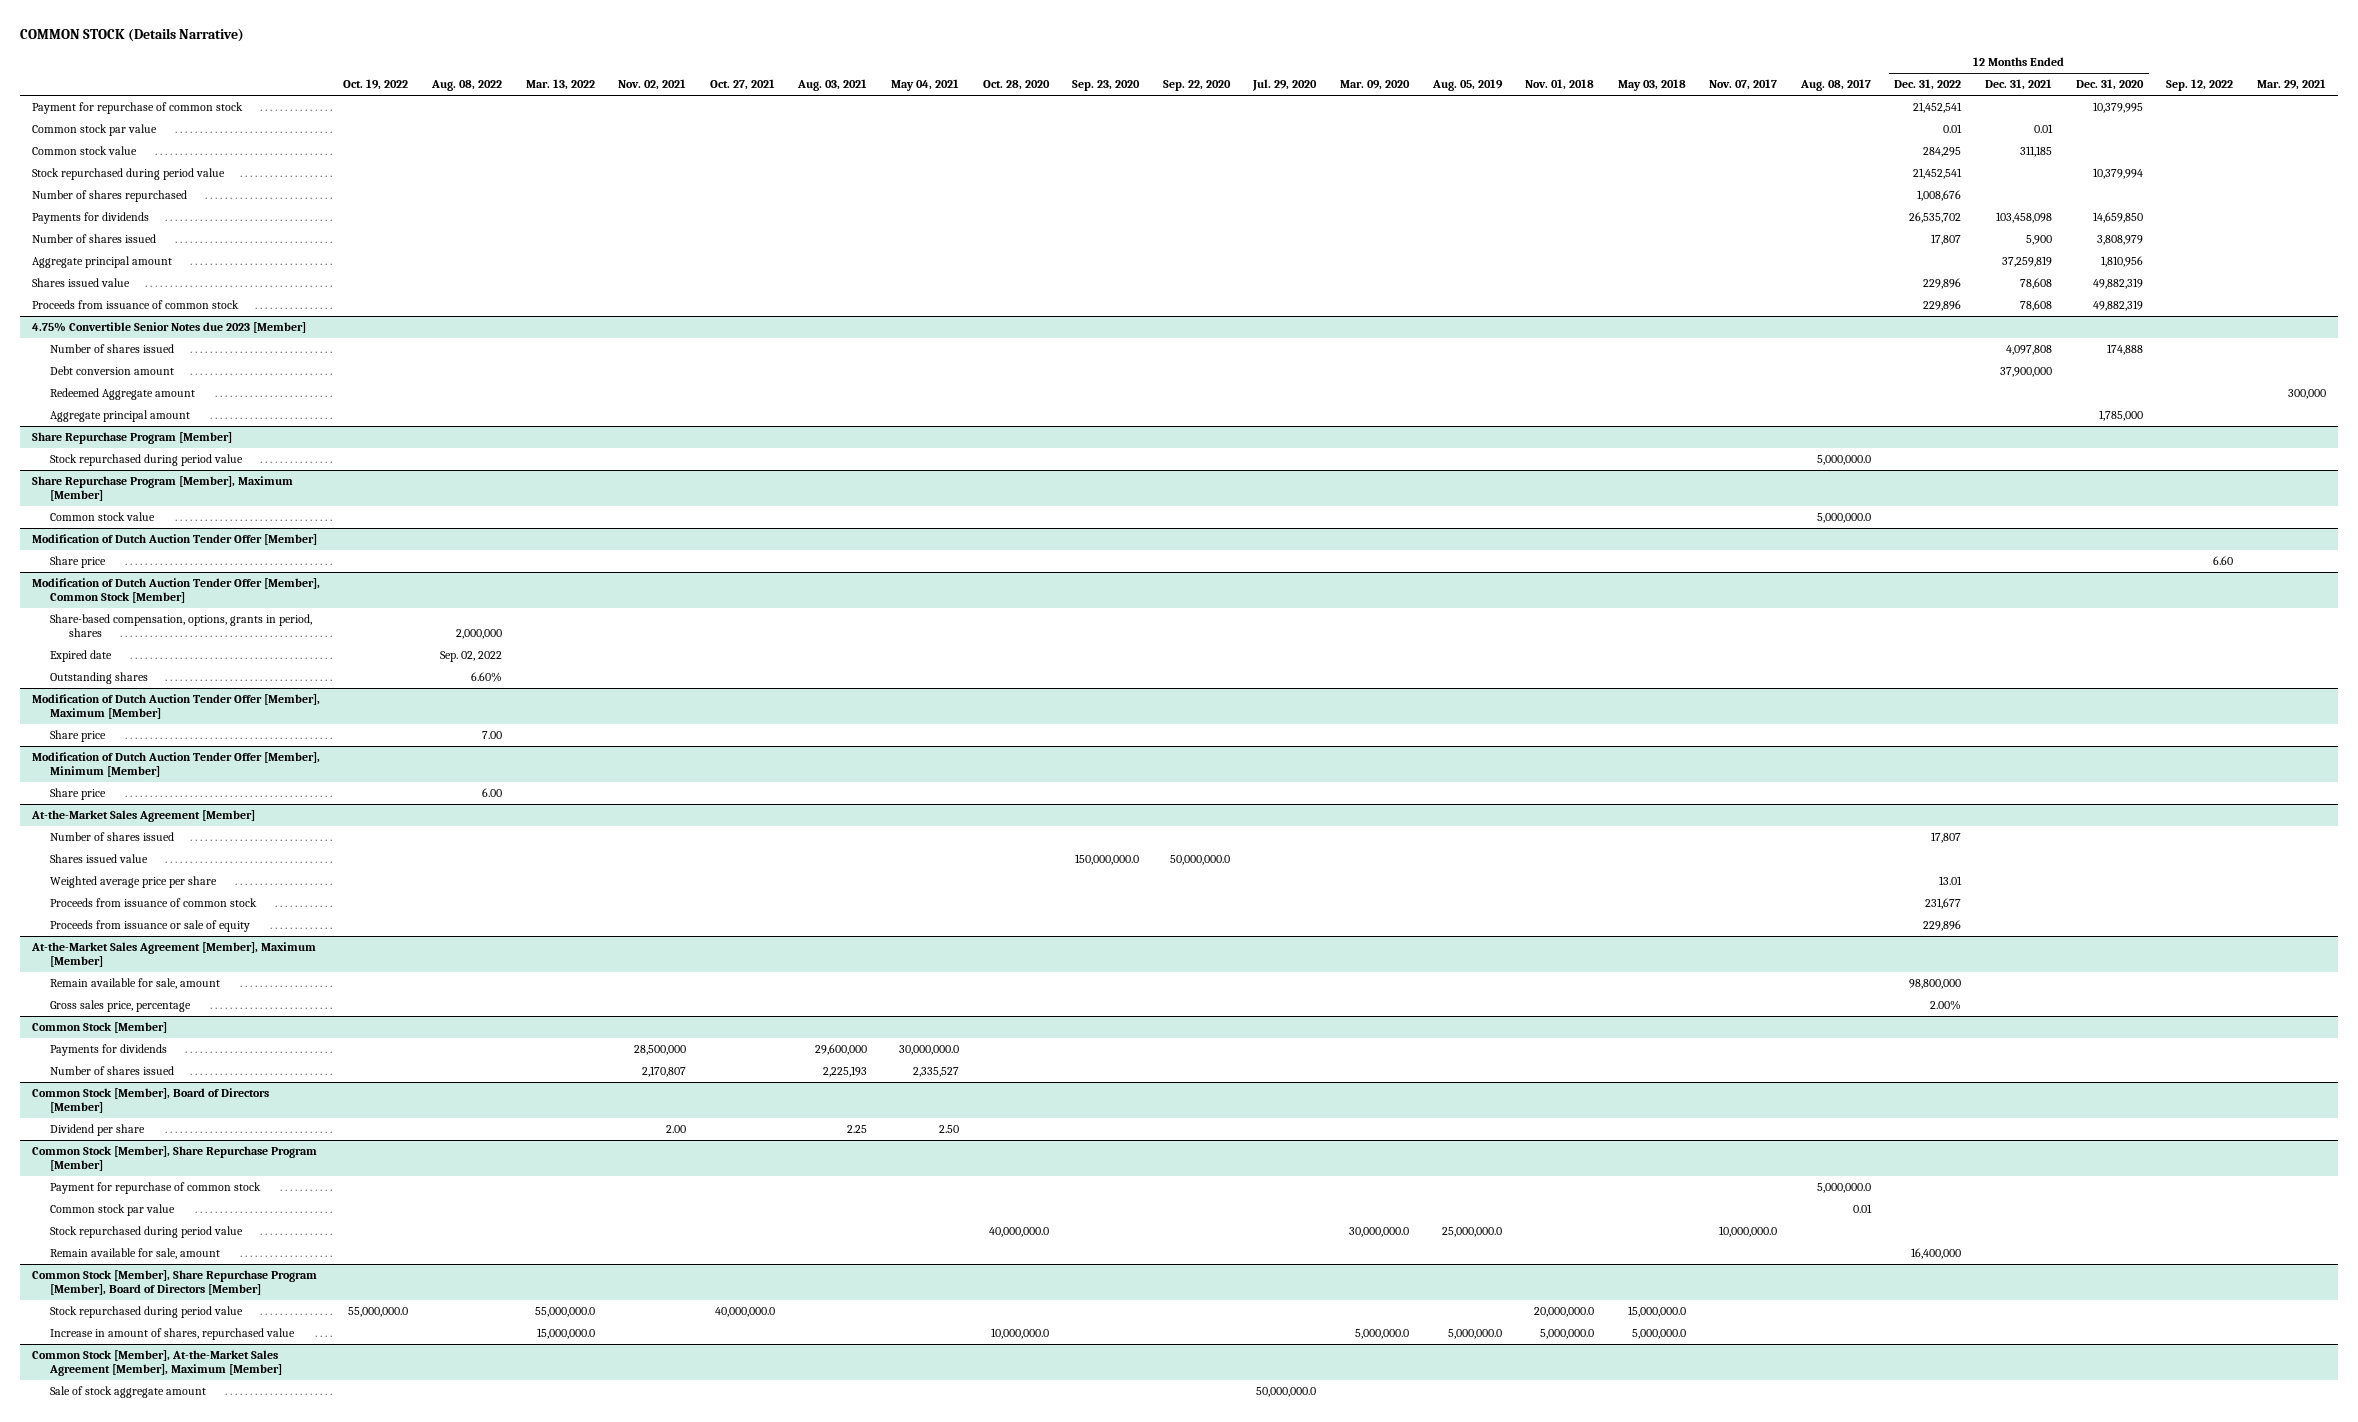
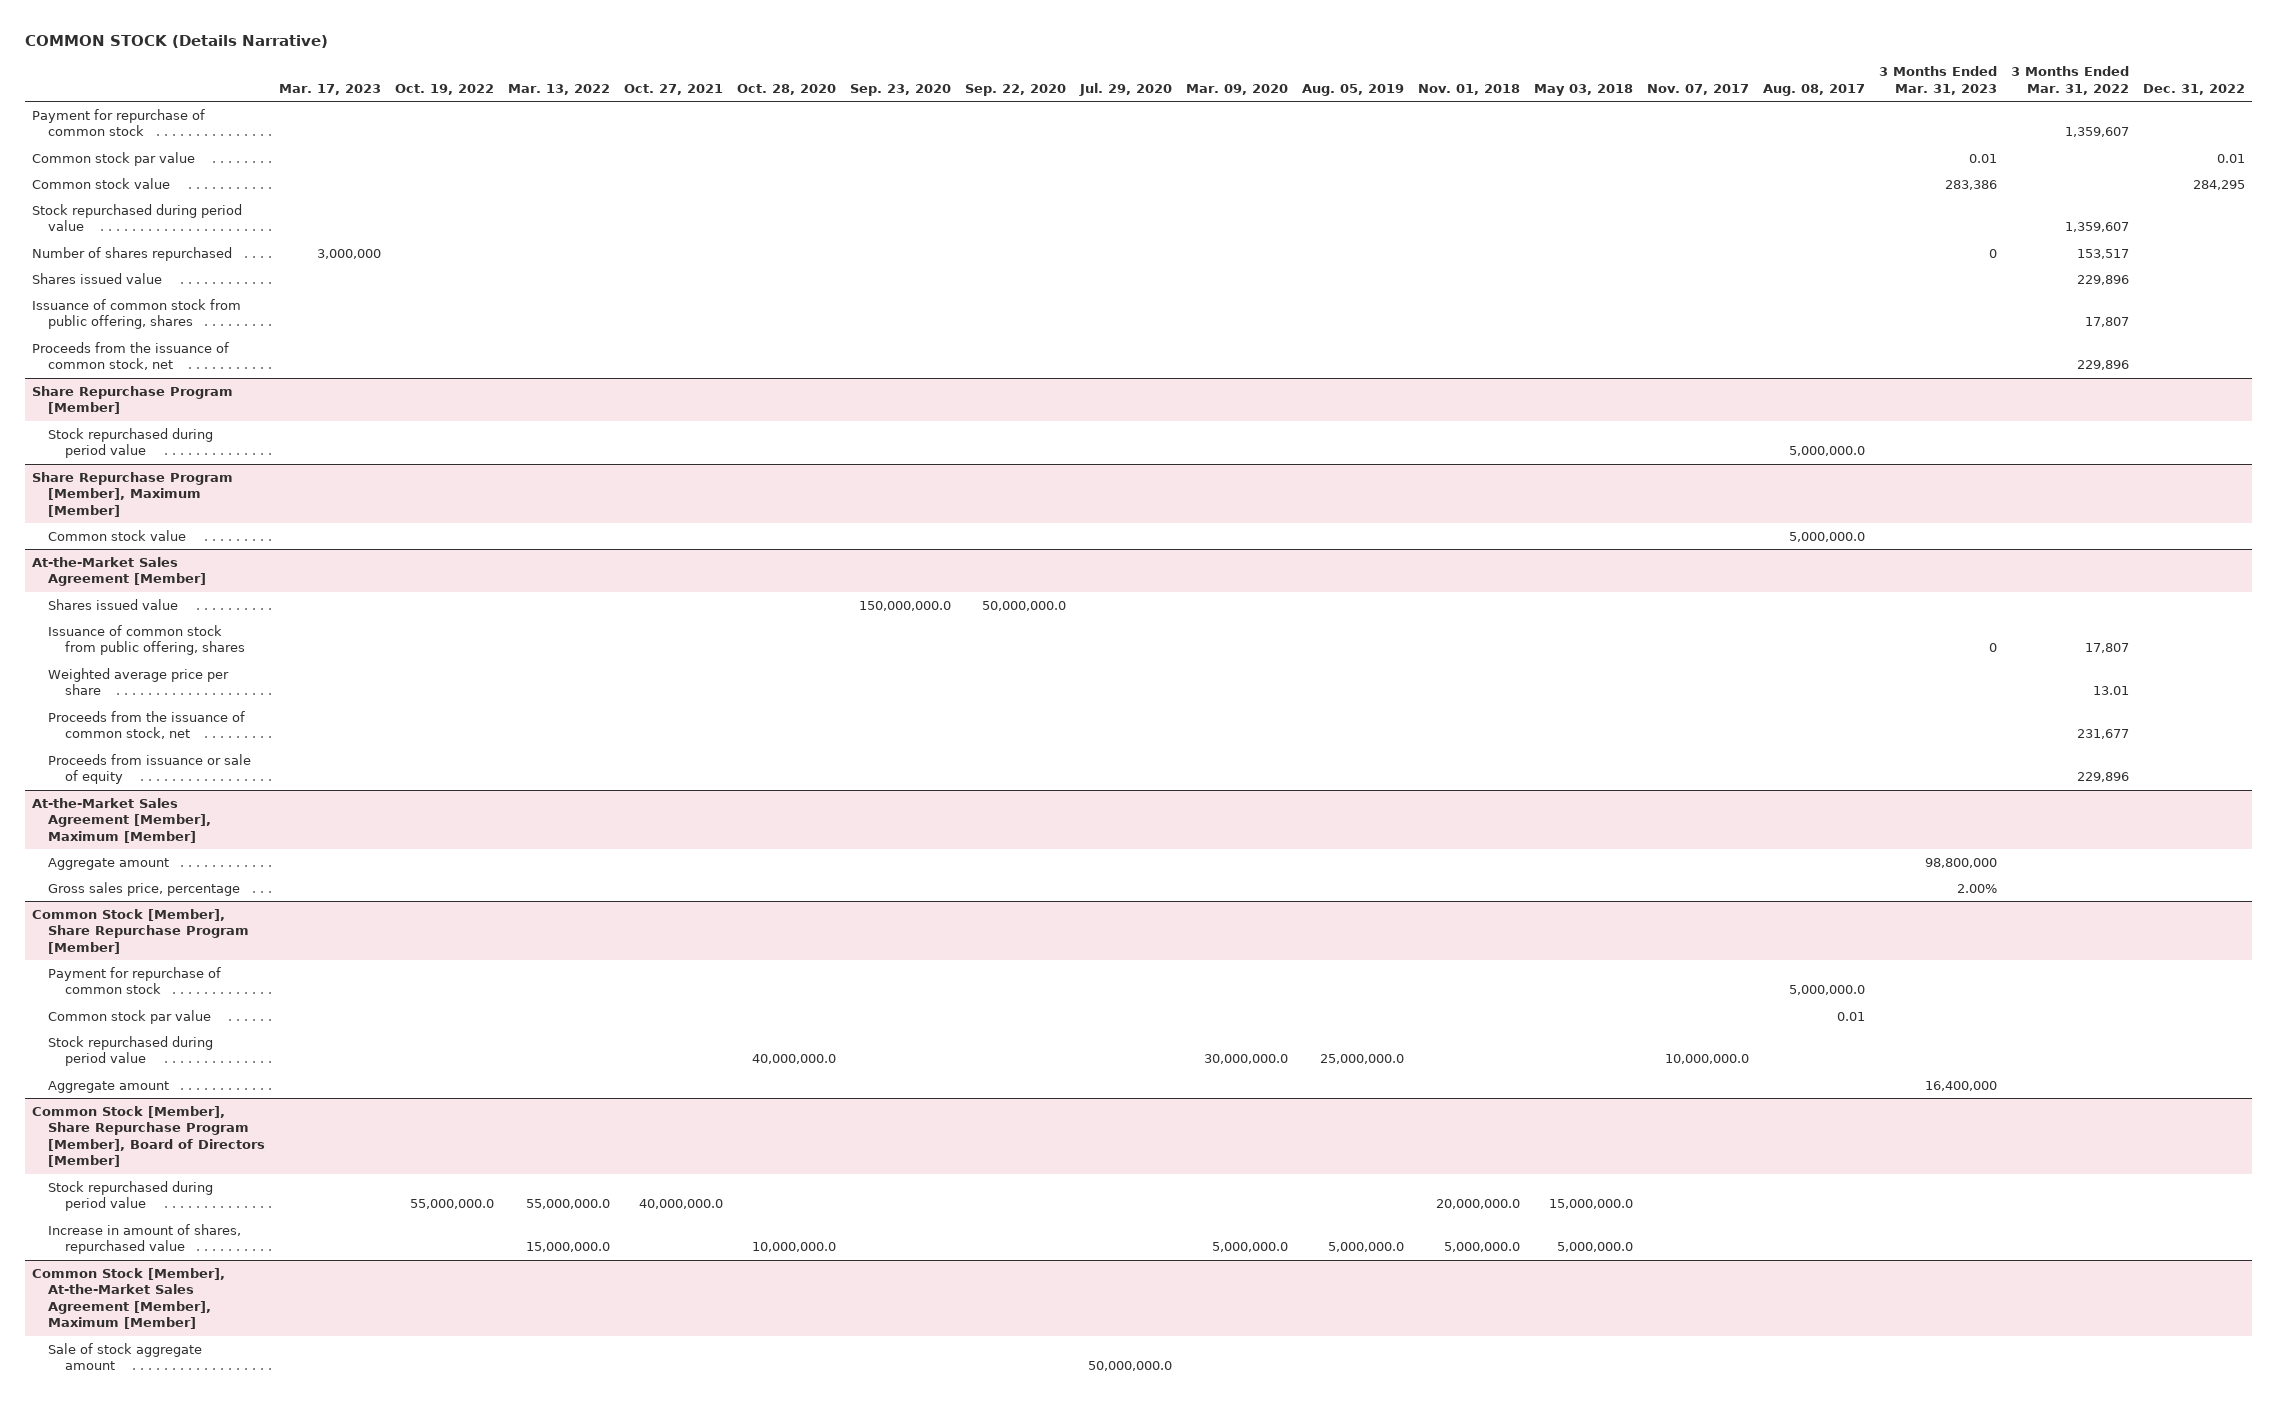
- | Oct. 19, 2022 | Aug. 08, 2022 | Mar. 13, 2022 | Nov. 02, 2021 | Oct. 27, 2021 | Aug. 03, 2021 | May 04, 2021 | Oct. 28, 2020 | Sep. 23, 2020 | Sep. 22, 2020 | Jul. 29, 2020 | Mar. 09, 2020 | Aug. 05, 2019 | Nov. 01, 2018 | May 03, 2018 | Nov. 07, 2017 | Aug. 08, 2017 | 12 Months Ended Dec. 31, 2022 | 12 Months Ended Dec. 31, 2021 | 12 Months Ended Dec. 31, 2020 | Sep. 12, 2022 | Mar. 29, 2021
+ | Mar. 17, 2023 | Oct. 19, 2022 | Mar. 13, 2022 | Oct. 27, 2021 | Oct. 28, 2020 | Sep. 23, 2020 | Sep. 22, 2020 | Jul. 29, 2020 | Mar. 09, 2020 | Aug. 05, 2019 | Nov. 01, 2018 | May 03, 2018 | Nov. 07, 2017 | Aug. 08, 2017 | 3 Months Ended Mar. 31, 2023 | 3 Months Ended Mar. 31, 2022 | Dec. 31, 2022
- Payments for dividends | | | | | | | | | | | | | | | | | | 26,535,702 | 103,458,098 | 14,659,850 | |
- Number of shares issued | | | | | | | | | | | | | | | | | | 17,807 | 5,900 | 3,808,979 | |
- Aggregate principal amount | | | | | | | | | | | | | | | | | | | 37,259,819 | 1,810,956 | |
- Proceeds from issuance of common stock | | | | | | | | | | | | | | | | | | 229,896 | 78,608 | 49,882,319 | |
- 4.75% Convertible Senior Notes due 2023 [Member]
- Number of shares issued | | | | | | | | | | | | | | | | | | | 4,097,808 | 174,888 | |
- Debt conversion amount | | | | | | | | | | | | | | | | | | | 37,900,000 | | |
- Redeemed Aggregate amount | | | | | | | | | | | | | | | | | | | | | | 300,000
- Aggregate principal amount | | | | | | | | | | | | | | | | | | | | 1,785,000 | |
+ Issuance of common stock from public offering, shares | | | | | | | | | | | | | | | | 17,807 |
+ Proceeds from the issuance of common stock, net | | | | | | | | | | | | | | | | 229,896 |
- Modification of Dutch Auction Tender Offer [Member]
- Share price | | | | | | | | | | | | | | | | | | | | | 6.60 |
- Modification of Dutch Auction Tender Offer [Member], Common Stock [Member]
- Share-based compensation, options, grants in period, shares | | 2,000,000 | | | | | | | | | | | | | | | | | | | |
- Expired date | | Sep. 02, 2022 | | | | | | | | | | | | | | | | | | | |
- Outstanding shares | | 6.60% | | | | | | | | | | | | | | | | | | | |
- Modification of Dutch Auction Tender Offer [Member], Maximum [Member]
- Share price | | 7.00 | | | | | | | | | | | | | | | | | | | |
- Modification of Dutch Auction Tender Offer [Member], Minimum [Member]
- Share price | | 6.00 | | | | | | | | | | | | | | | | | | | |
@ At-the-Market Sales Agreement [Member]
- Number of shares issued | | | | | | | | | | | | | | | | | | 17,807 | | | |
+ Issuance of common stock from public offering, shares | | | | | | | | | | | | | | | 0 | 17,807 |
- Proceeds from issuance of common stock | | | | | | | | | | | | | | | | | | 231,677 | | | |
+ Proceeds from the issuance of common stock, net | | | | | | | | | | | | | | | | 231,677 |
@ At-the-Market Sales Agreement [Member], Maximum [Member]
- Remain available for sale, amount | | | | | | | | | | | | | | | | | | 98,800,000 | | | |
+ Aggregate amount | | | | | | | | | | | | | | | 98,800,000 | |
- Common Stock [Member]
- Payments for dividends | | | | 28,500,000 | | 29,600,000 | 30,000,000.0 | | | | | | | | | | | | | | |
- Number of shares issued | | | | 2,170,807 | | 2,225,193 | 2,335,527 | | | | | | | | | | | | | | |
- Common Stock [Member], Board of Directors [Member]
- Dividend per share | | | | 2.00 | | 2.25 | 2.50 | | | | | | | | | | | | | | |
@ Common Stock [Member], Share Repurchase Program [Member]
- Remain available for sale, amount | | | | | | | | | | | | | | | | | | 16,400,000 | | | |
+ Aggregate amount | | | | | | | | | | | | | | | 16,400,000 | |

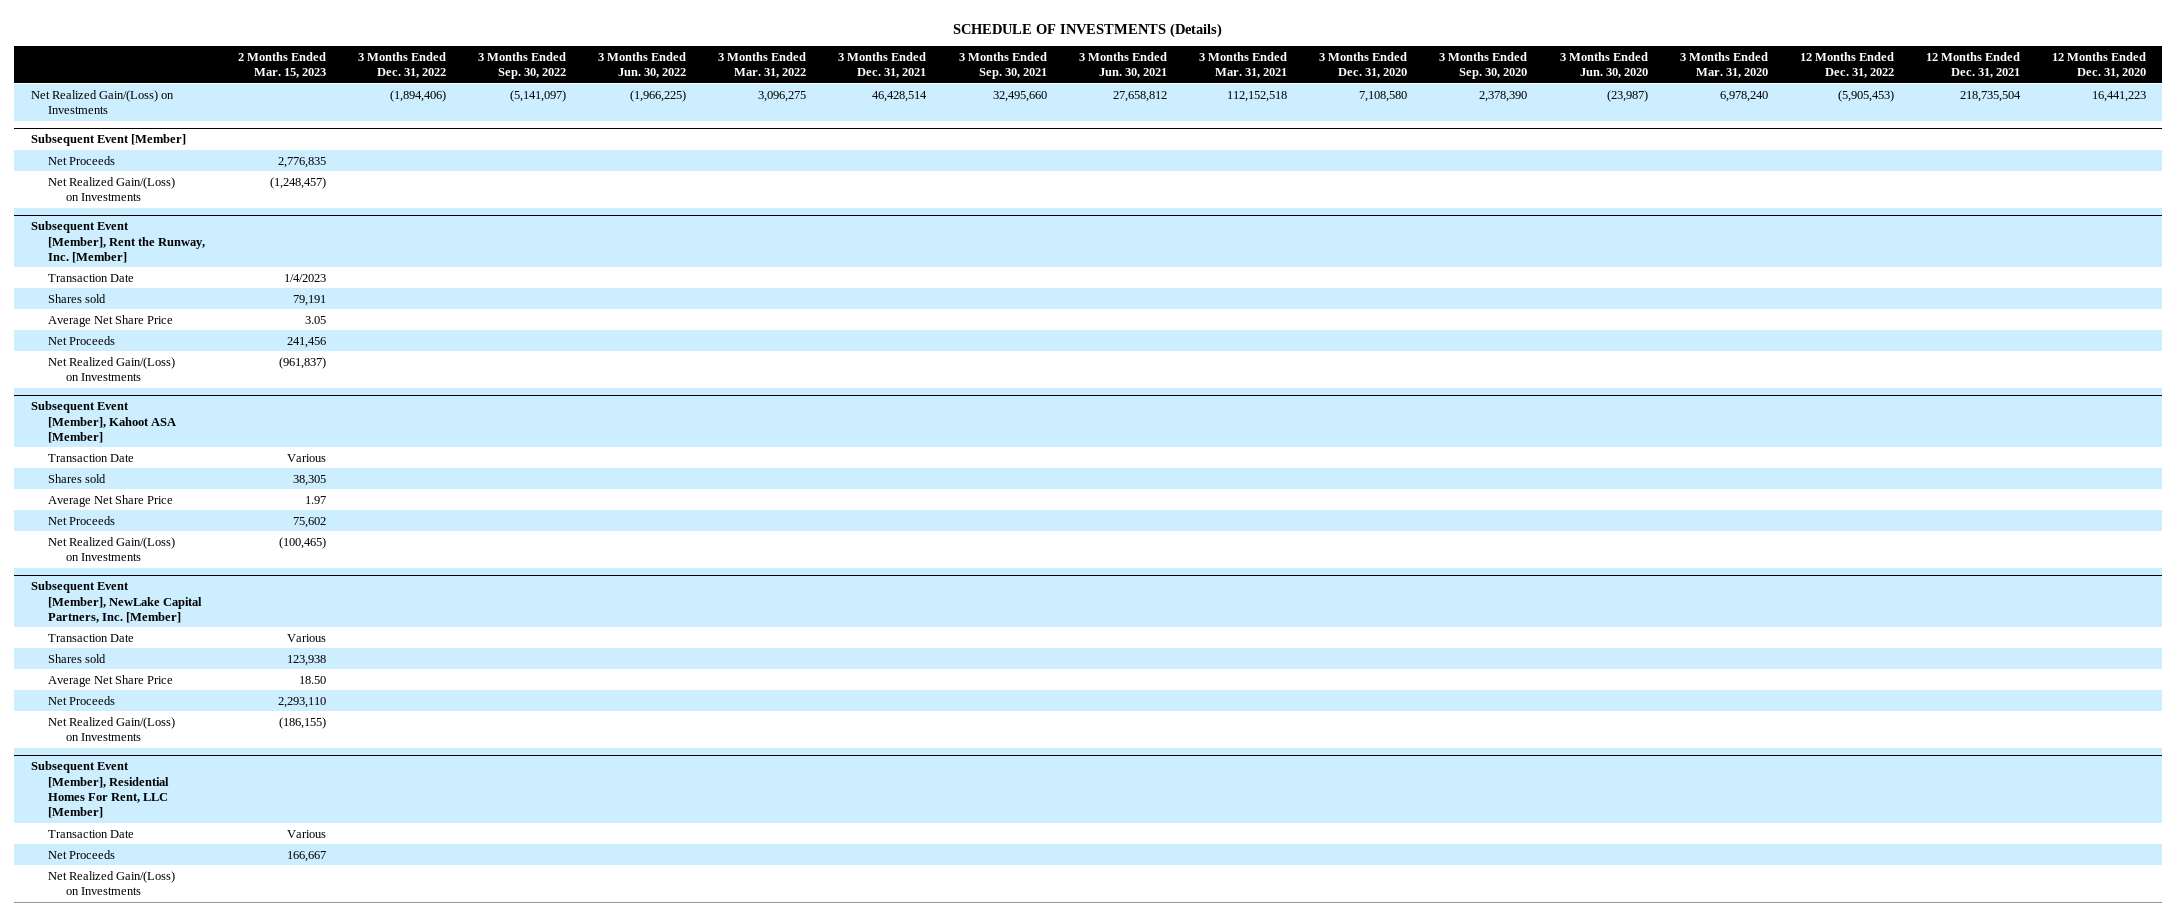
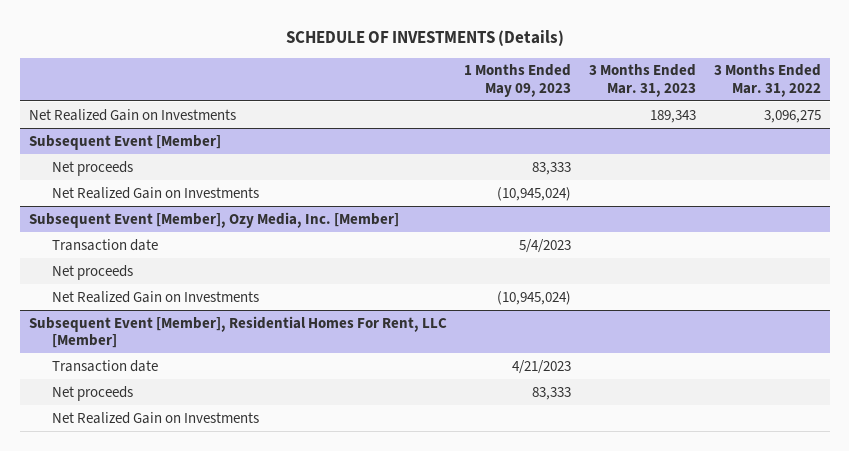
- | 2 Months Ended Mar. 15, 2023 | 3 Months Ended Dec. 31, 2022 | 3 Months Ended Sep. 30, 2022 | 3 Months Ended Jun. 30, 2022 | 3 Months Ended Mar. 31, 2022 | 3 Months Ended Dec. 31, 2021 | 3 Months Ended Sep. 30, 2021 | 3 Months Ended Jun. 30, 2021 | 3 Months Ended Mar. 31, 2021 | 3 Months Ended Dec. 31, 2020 | 3 Months Ended Sep. 30, 2020 | 3 Months Ended Jun. 30, 2020 | 3 Months Ended Mar. 31, 2020 | 12 Months Ended Dec. 31, 2022 | 12 Months Ended Dec. 31, 2021 | 12 Months Ended Dec. 31, 2020
+ | 1 Months Ended May 09, 2023 | 3 Months Ended Mar. 31, 2023 | 3 Months Ended Mar. 31, 2022
- Net Realized Gain/(Loss) on Investments | | (1,894,406) | (5,141,097) | (1,966,225) | 3,096,275 | 46,428,514 | 32,495,660 | 27,658,812 | 112,152,518 | 7,108,580 | 2,378,390 | (23,987) | 6,978,240 | (5,905,453) | 218,735,504 | 16,441,223
+ Net Realized Gain on Investments | | 189,343 | 3,096,275
@ Subsequent Event [Member]
- Net Proceeds | 2,776,835 | | | | | | | | | | | | | | |
- Net Realized Gain/(Loss) on Investments | (1,248,457) | | | | | | | | | | | | | | |
- Subsequent Event [Member], Rent the Runway, Inc. [Member]
- Transaction Date | 1/4/2023 | | | | | | | | | | | | | | |
- Shares sold | 79,191 | | | | | | | | | | | | | | |
- Average Net Share Price | 3.05 | | | | | | | | | | | | | | |
- Net Proceeds | 241,456 | | | | | | | | | | | | | | |
- Net Realized Gain/(Loss) on Investments | (961,837) | | | | | | | | | | | | | | |
- Subsequent Event [Member], Kahoot ASA [Member]
- Transaction Date | Various | | | | | | | | | | | | | | |
- Shares sold | 38,305 | | | | | | | | | | | | | | |
- Average Net Share Price | 1.97 | | | | | | | | | | | | | | |
- Net Proceeds | 75,602 | | | | | | | | | | | | | | |
- Net Realized Gain/(Loss) on Investments | (100,465) | | | | | | | | | | | | | | |
- Subsequent Event [Member], NewLake Capital Partners, Inc. [Member]
- Transaction Date | Various | | | | | | | | | | | | | | |
- Shares sold | 123,938 | | | | | | | | | | | | | | |
- Average Net Share Price | 18.50 | | | | | | | | | | | | | | |
- Net Proceeds | 2,293,110 | | | | | | | | | | | | | | |
- Net Realized Gain/(Loss) on Investments | (186,155) | | | | | | | | | | | | | | |
@ Subsequent Event [Member]
+ Net proceeds | 83,333 | |
+ Net Realized Gain on Investments | (10,945,024) | |
+ Subsequent Event [Member], Ozy Media, Inc. [Member]
+ Transaction date | 5/4/2023 | |
+ Net proceeds
+ Net Realized Gain on Investments | (10,945,024) | |
@ Subsequent Event [Member], Residential Homes For Rent, LLC [Member]
- Transaction Date | Various | | | | | | | | | | | | | | |
- Net Proceeds | 166,667 | | | | | | | | | | | | | | |
- Net Realized Gain/(Loss) on Investments
+ Transaction date | 4/21/2023 | |
+ Net proceeds | 83,333 | |
+ Net Realized Gain on Investments

